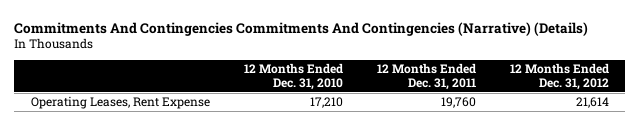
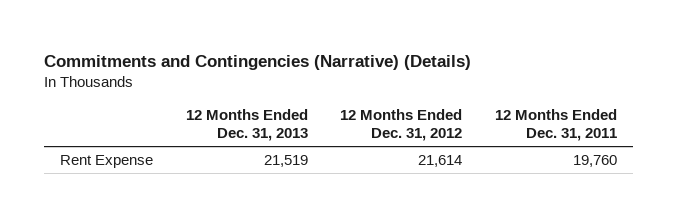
- Commitments And Contingencies Commitments And Contingencies (Narrative) (Details)
+ Commitments and Contingencies (Narrative) (Details)
- | 12 Months Ended Dec. 31, 2010 | 12 Months Ended Dec. 31, 2011 | 12 Months Ended Dec. 31, 2012
+ | 12 Months Ended Dec. 31, 2013 | 12 Months Ended Dec. 31, 2012 | 12 Months Ended Dec. 31, 2011
- Operating Leases, Rent Expense | 17,210 | 19,760 | 21,614
+ Rent Expense | 21,519 | 21,614 | 19,760

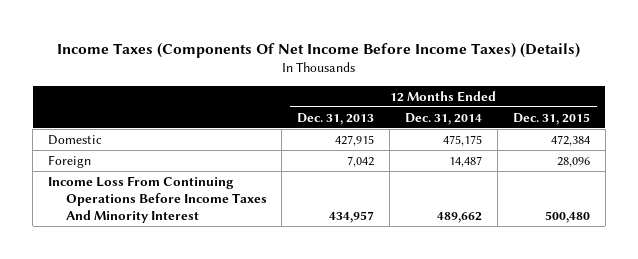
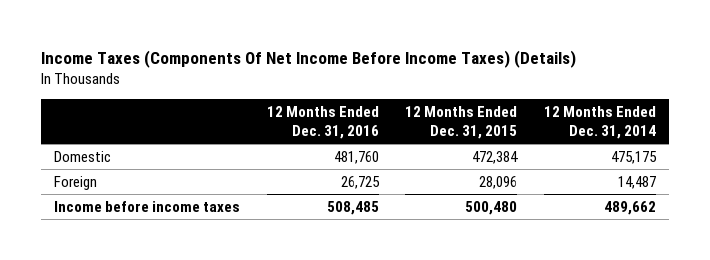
- | 12 Months Ended Dec. 31, 2013 | 12 Months Ended Dec. 31, 2014 | 12 Months Ended Dec. 31, 2015
+ | 12 Months Ended Dec. 31, 2016 | 12 Months Ended Dec. 31, 2015 | 12 Months Ended Dec. 31, 2014
- Income Loss From Continuing Operations Before Income Taxes And Minority Interest | 434,957 | 489,662 | 500,480
+ Income before income taxes | 508,485 | 500,480 | 489,662

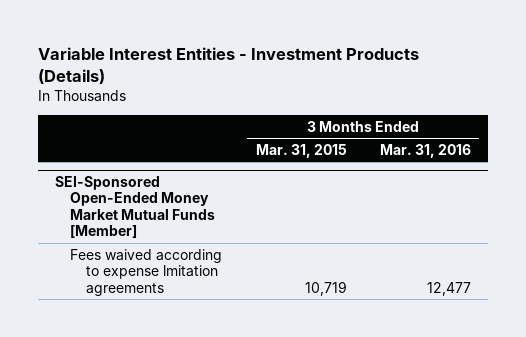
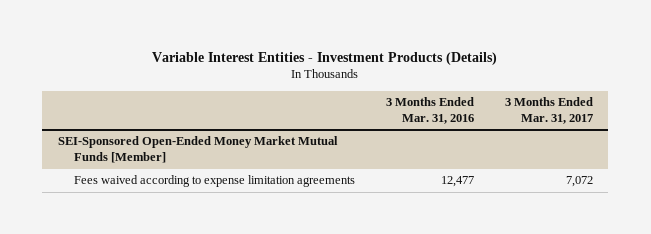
- | 3 Months Ended Mar. 31, 2015 | 3 Months Ended Mar. 31, 2016
+ | 3 Months Ended Mar. 31, 2016 | 3 Months Ended Mar. 31, 2017
@ SEI-Sponsored Open-Ended Money Market Mutual Funds [Member]
- Fees waived according to expense lmitation agreements | 10,719 | 12,477
+ Fees waived according to expense limitation agreements | 12,477 | 7,072

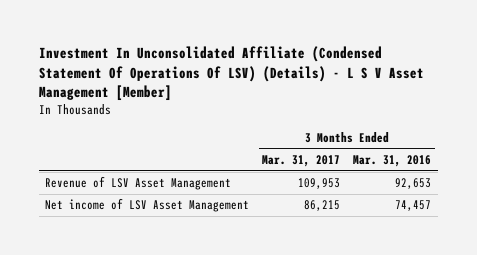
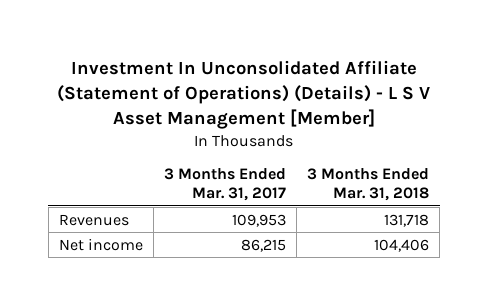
- Investment In Unconsolidated Affiliate (Condensed Statement Of Operations Of LSV) (Details) - L S V Asset Management [Member]
+ Investment In Unconsolidated Affiliate (Statement of Operations) (Details) - L S V Asset Management [Member]
- | 3 Months Ended Mar. 31, 2017 | 3 Months Ended Mar. 31, 2016
+ | 3 Months Ended Mar. 31, 2017 | 3 Months Ended Mar. 31, 2018
- Revenue of LSV Asset Management | 109,953 | 92,653
- Net income of LSV Asset Management | 86,215 | 74,457
+ Revenues | 109,953 | 131,718
+ Net income | 86,215 | 104,406

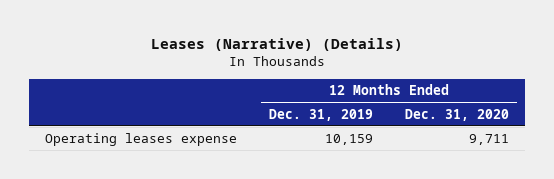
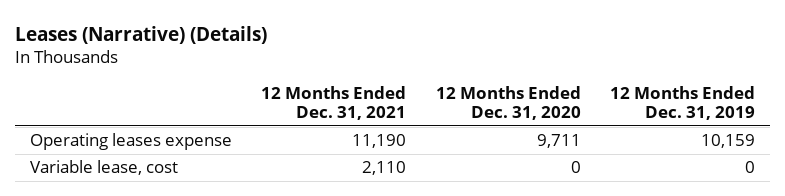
- | 12 Months Ended Dec. 31, 2019 | 12 Months Ended Dec. 31, 2020
+ | 12 Months Ended Dec. 31, 2021 | 12 Months Ended Dec. 31, 2020 | 12 Months Ended Dec. 31, 2019
+ Variable lease, cost | 2,110 | 0 | 0

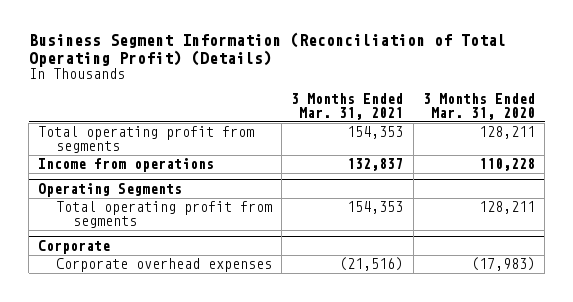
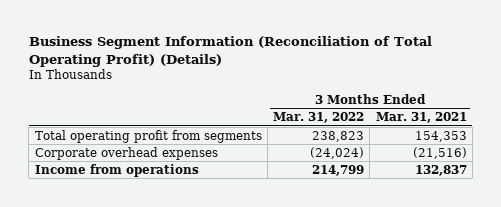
- | 3 Months Ended Mar. 31, 2021 | 3 Months Ended Mar. 31, 2020
+ | 3 Months Ended Mar. 31, 2022 | 3 Months Ended Mar. 31, 2021
- Operating Segments
- Total operating profit from segments | 154,353 | 128,211
- Corporate
moved down: Income from operations | 214,799 | 132,837

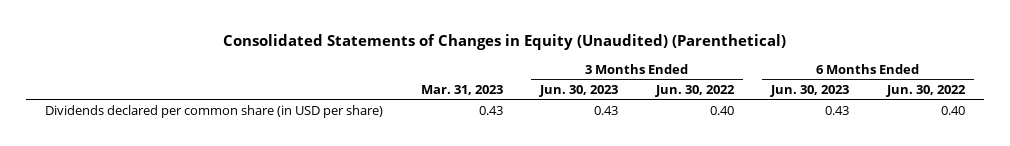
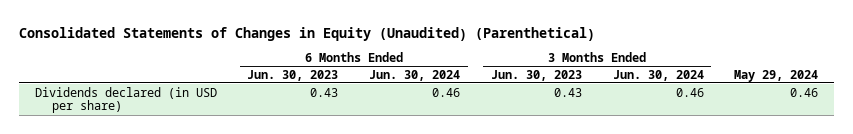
- | Mar. 31, 2023 | 3 Months Ended Jun. 30, 2023 | 3 Months Ended Jun. 30, 2022 | 6 Months Ended Jun. 30, 2023 | 6 Months Ended Jun. 30, 2022
+ | 6 Months Ended Jun. 30, 2023 | 6 Months Ended Jun. 30, 2024 | 3 Months Ended Jun. 30, 2023 | 3 Months Ended Jun. 30, 2024 | May 29, 2024
- Dividends declared per common share (in USD per share) | 0.43 | 0.43 | 0.40 | 0.43 | 0.40
+ Dividends declared (in USD per share) | 0.43 | 0.46 | 0.43 | 0.46 | 0.46

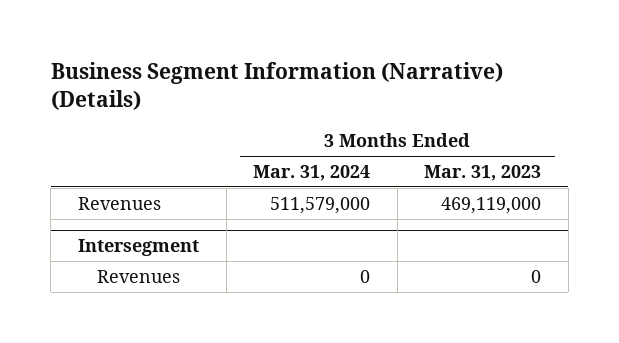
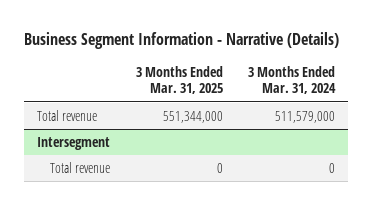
- Business Segment Information (Narrative) (Details)
+ Business Segment Information - Narrative (Details)
- | 3 Months Ended Mar. 31, 2024 | 3 Months Ended Mar. 31, 2023
+ | 3 Months Ended Mar. 31, 2025 | 3 Months Ended Mar. 31, 2024
- Revenues | 511,579,000 | 469,119,000
+ Total revenue | 551,344,000 | 511,579,000
@ Intersegment
- Revenues | 0 | 0
+ Total revenue | 0 | 0

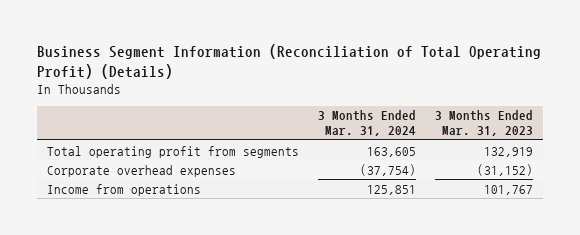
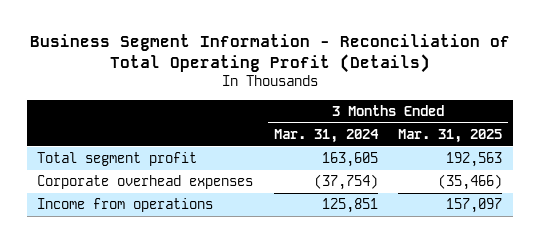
- Business Segment Information (Reconciliation of Total Operating Profit) (Details)
+ Business Segment Information - Reconciliation of Total Operating Profit (Details)
- | 3 Months Ended Mar. 31, 2024 | 3 Months Ended Mar. 31, 2023
+ | 3 Months Ended Mar. 31, 2024 | 3 Months Ended Mar. 31, 2025
- Total operating profit from segments | 163,605 | 132,919
+ Total segment profit | 163,605 | 192,563

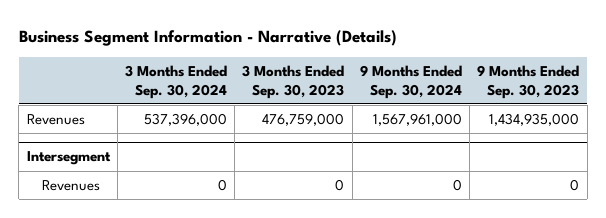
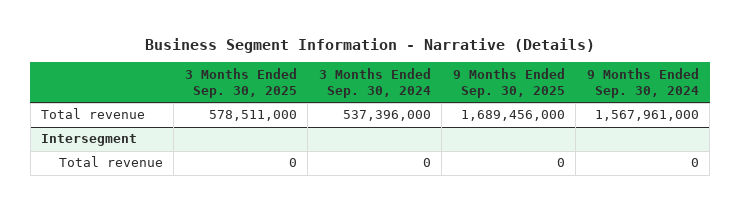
- | 3 Months Ended Sep. 30, 2024 | 3 Months Ended Sep. 30, 2023 | 9 Months Ended Sep. 30, 2024 | 9 Months Ended Sep. 30, 2023
+ | 3 Months Ended Sep. 30, 2025 | 3 Months Ended Sep. 30, 2024 | 9 Months Ended Sep. 30, 2025 | 9 Months Ended Sep. 30, 2024
- Revenues | 537,396,000 | 476,759,000 | 1,567,961,000 | 1,434,935,000
+ Total revenue | 578,511,000 | 537,396,000 | 1,689,456,000 | 1,567,961,000
@ Intersegment
- Revenues | 0 | 0 | 0 | 0
+ Total revenue | 0 | 0 | 0 | 0

